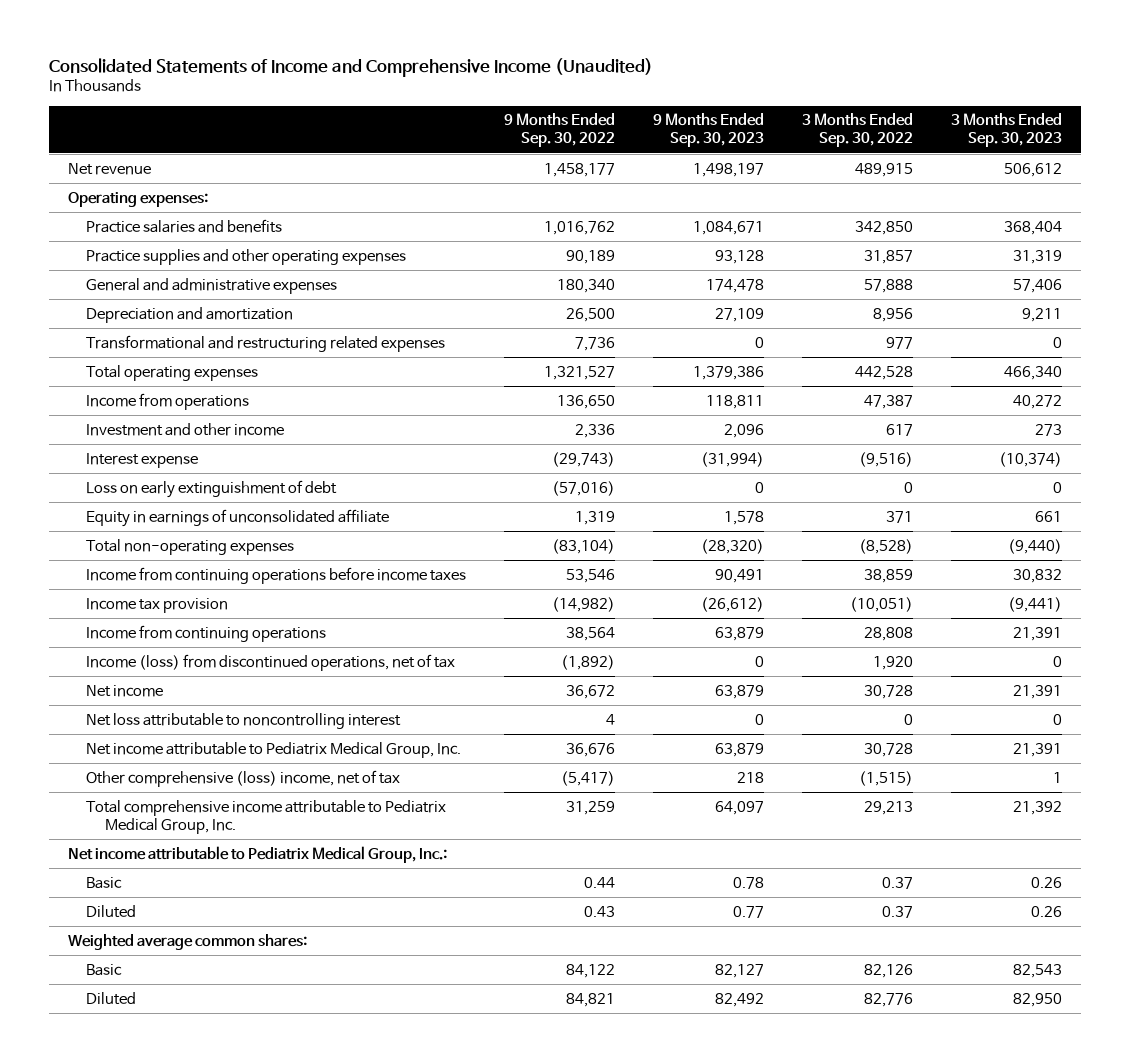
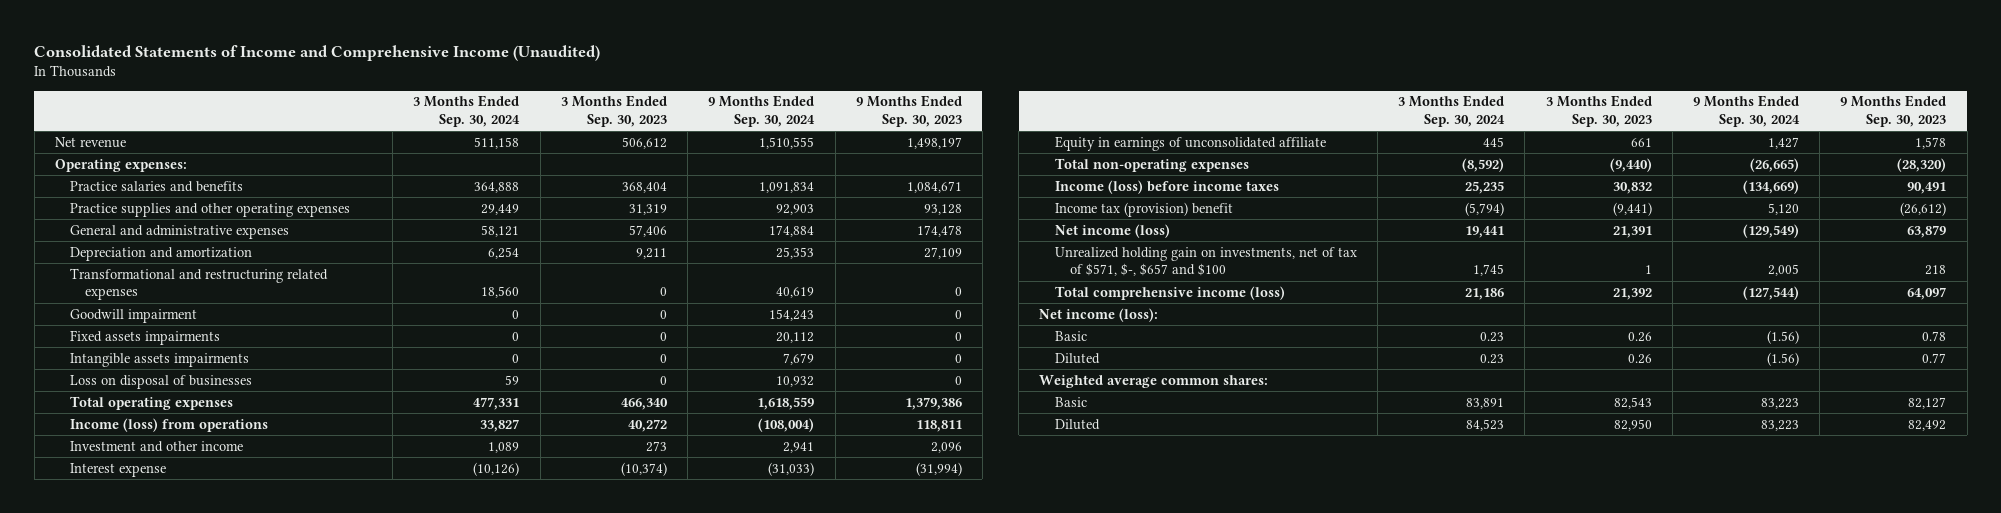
- | 9 Months Ended Sep. 30, 2022 | 9 Months Ended Sep. 30, 2023 | 3 Months Ended Sep. 30, 2022 | 3 Months Ended Sep. 30, 2023
+ | 3 Months Ended Sep. 30, 2024 | 3 Months Ended Sep. 30, 2023 | 9 Months Ended Sep. 30, 2024 | 9 Months Ended Sep. 30, 2023
+ Goodwill impairment | 0 | 0 | 154,243 | 0
+ Fixed assets impairments | 0 | 0 | 20,112 | 0
+ Intangible assets impairments | 0 | 0 | 7,679 | 0
+ Loss on disposal of businesses | 59 | 0 | 10,932 | 0
- Income from operations | 136,650 | 118,811 | 47,387 | 40,272
+ Income (loss) from operations | 33,827 | 40,272 | (108,004) | 118,811
- Loss on early extinguishment of debt | (57,016) | 0 | 0 | 0
- Income from continuing operations before income taxes | 53,546 | 90,491 | 38,859 | 30,832
- Income tax provision | (14,982) | (26,612) | (10,051) | (9,441)
- Income from continuing operations | 38,564 | 63,879 | 28,808 | 21,391
- Income (loss) from discontinued operations, net of tax | (1,892) | 0 | 1,920 | 0
- Net income | 36,672 | 63,879 | 30,728 | 21,391
- Net loss attributable to noncontrolling interest | 4 | 0 | 0 | 0
- Net income attributable to Pediatrix Medical Group, Inc. | 36,676 | 63,879 | 30,728 | 21,391
- Other comprehensive (loss) income, net of tax | (5,417) | 218 | (1,515) | 1
- Total comprehensive income attributable to Pediatrix Medical Group, Inc. | 31,259 | 64,097 | 29,213 | 21,392
- Net income attributable to Pediatrix Medical Group, Inc.:
+ Income (loss) before income taxes | 25,235 | 30,832 | (134,669) | 90,491
+ Income tax (provision) benefit | (5,794) | (9,441) | 5,120 | (26,612)
+ Net income (loss) | 19,441 | 21,391 | (129,549) | 63,879
+ Unrealized holding gain on investments, net of tax of $571, $-, $657 and $100 | 1,745 | 1 | 2,005 | 218
+ Total comprehensive income (loss) | 21,186 | 21,392 | (127,544) | 64,097
+ Net income (loss):

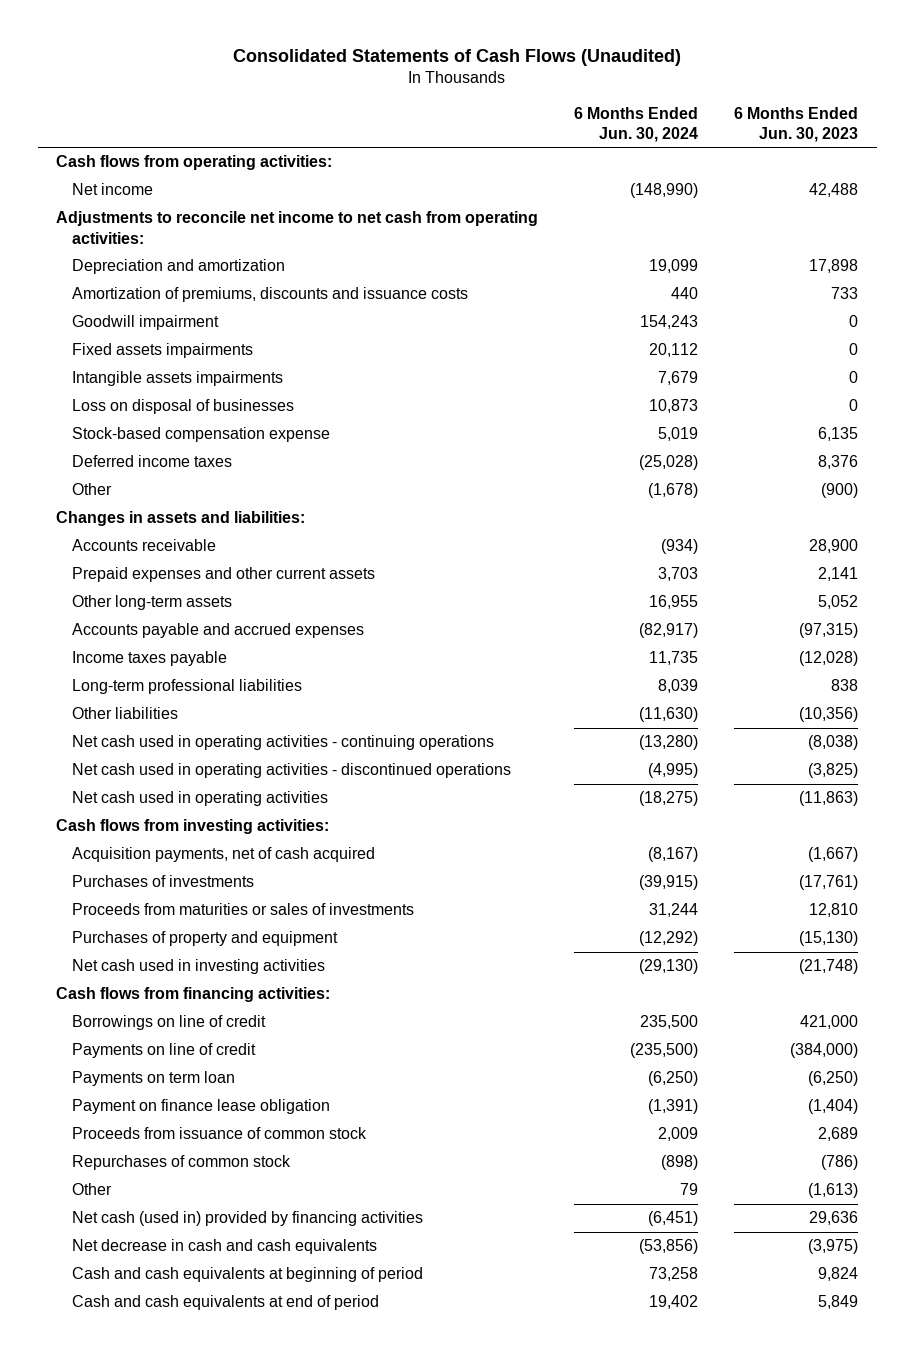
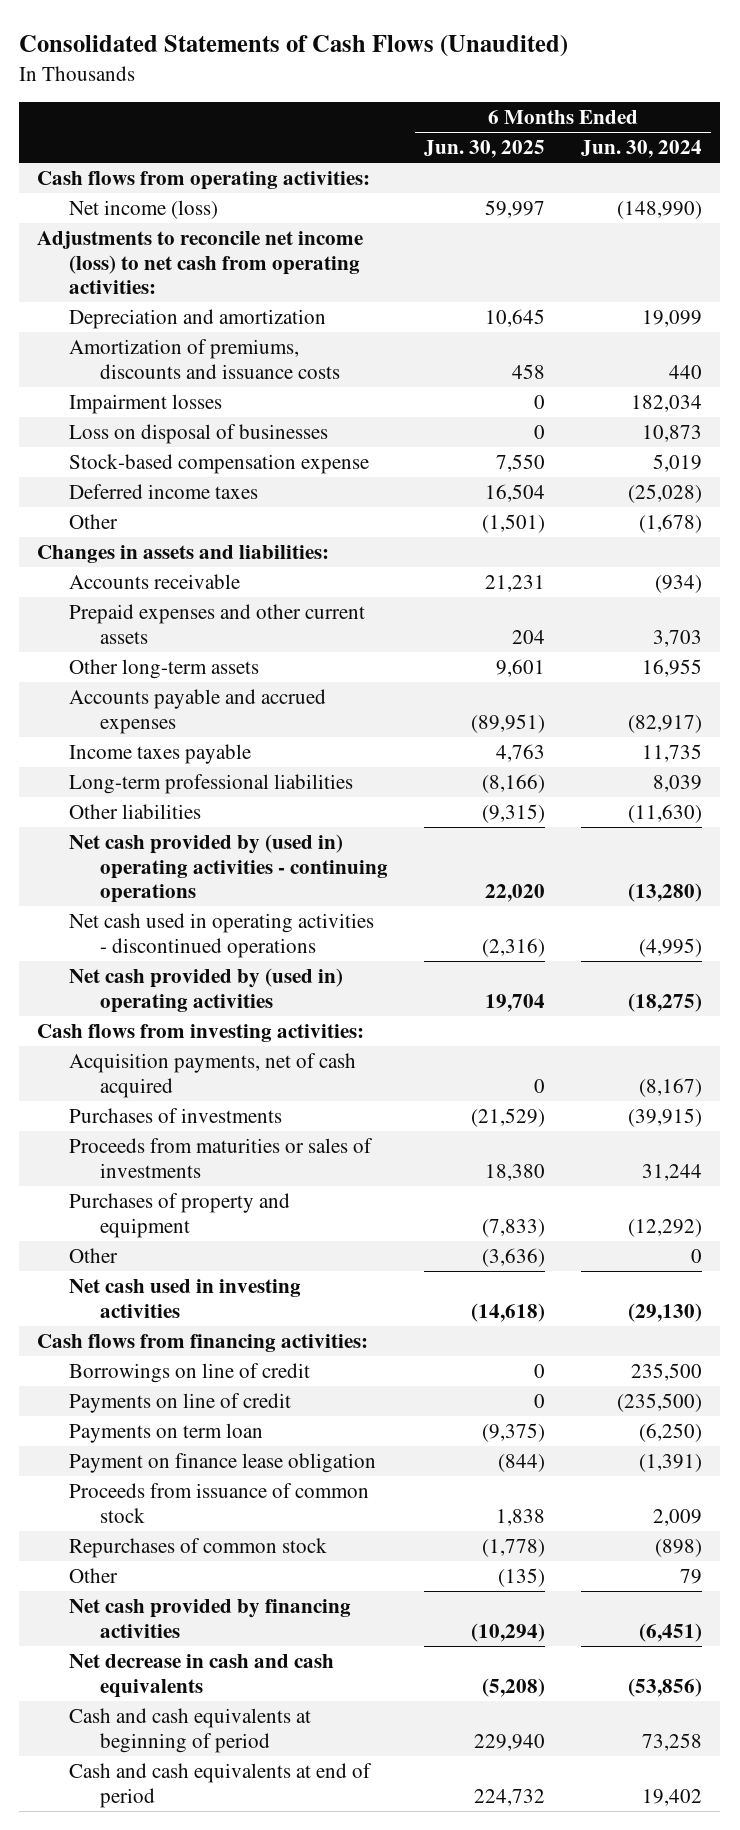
- | 6 Months Ended Jun. 30, 2024 | 6 Months Ended Jun. 30, 2023
+ | 6 Months Ended Jun. 30, 2025 | 6 Months Ended Jun. 30, 2024
- Net income | (148,990) | 42,488
- Adjustments to reconcile net income to net cash from operating activities:
+ Net income (loss) | 59,997 | (148,990)
+ Adjustments to reconcile net income (loss) to net cash from operating activities:
- Goodwill impairment | 154,243 | 0
- Fixed assets impairments | 20,112 | 0
- Intangible assets impairments | 7,679 | 0
+ Impairment losses | 0 | 182,034
- Net cash used in operating activities - continuing operations | (13,280) | (8,038)
+ Net cash provided by (used in) operating activities - continuing operations | 22,020 | (13,280)
- Net cash used in operating activities | (18,275) | (11,863)
+ Net cash provided by (used in) operating activities | 19,704 | (18,275)
+ Other | (3,636) | 0
- Net cash (used in) provided by financing activities | (6,451) | 29,636
+ Net cash provided by financing activities | (10,294) | (6,451)

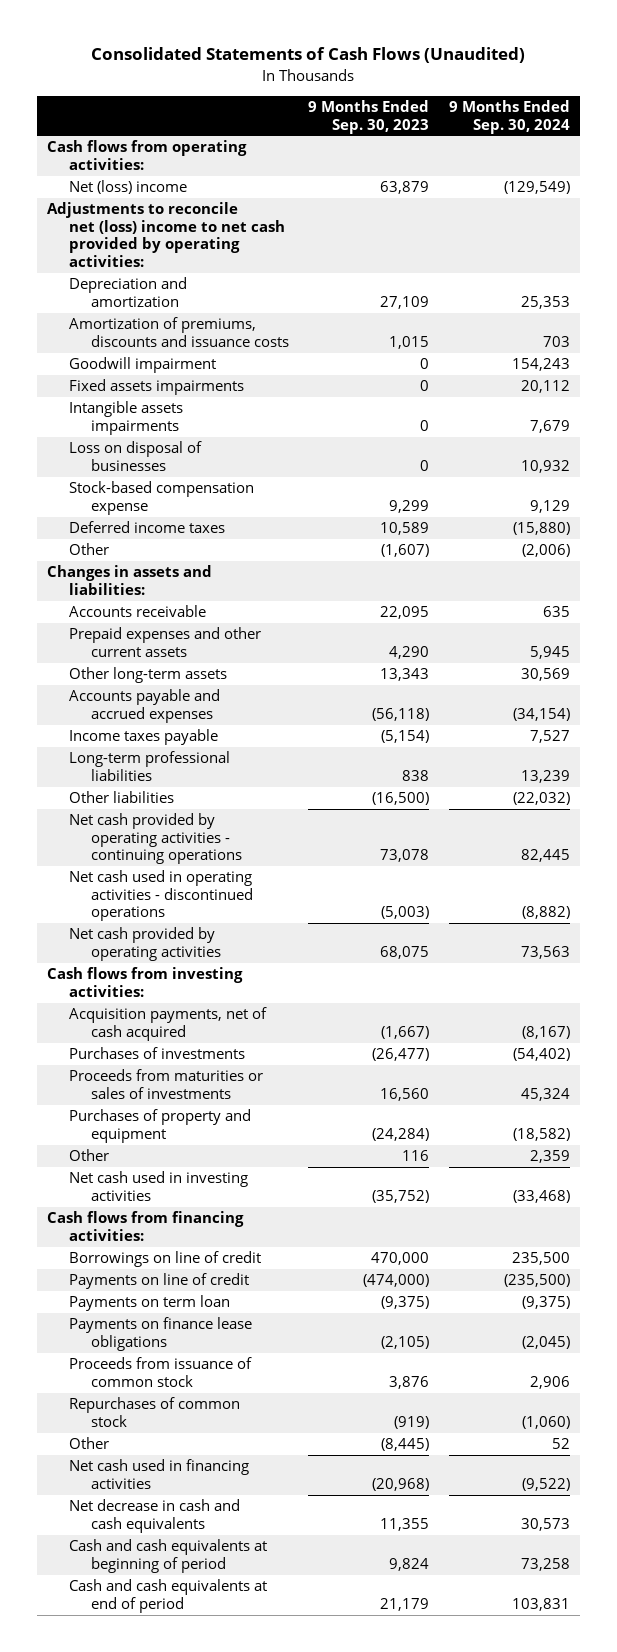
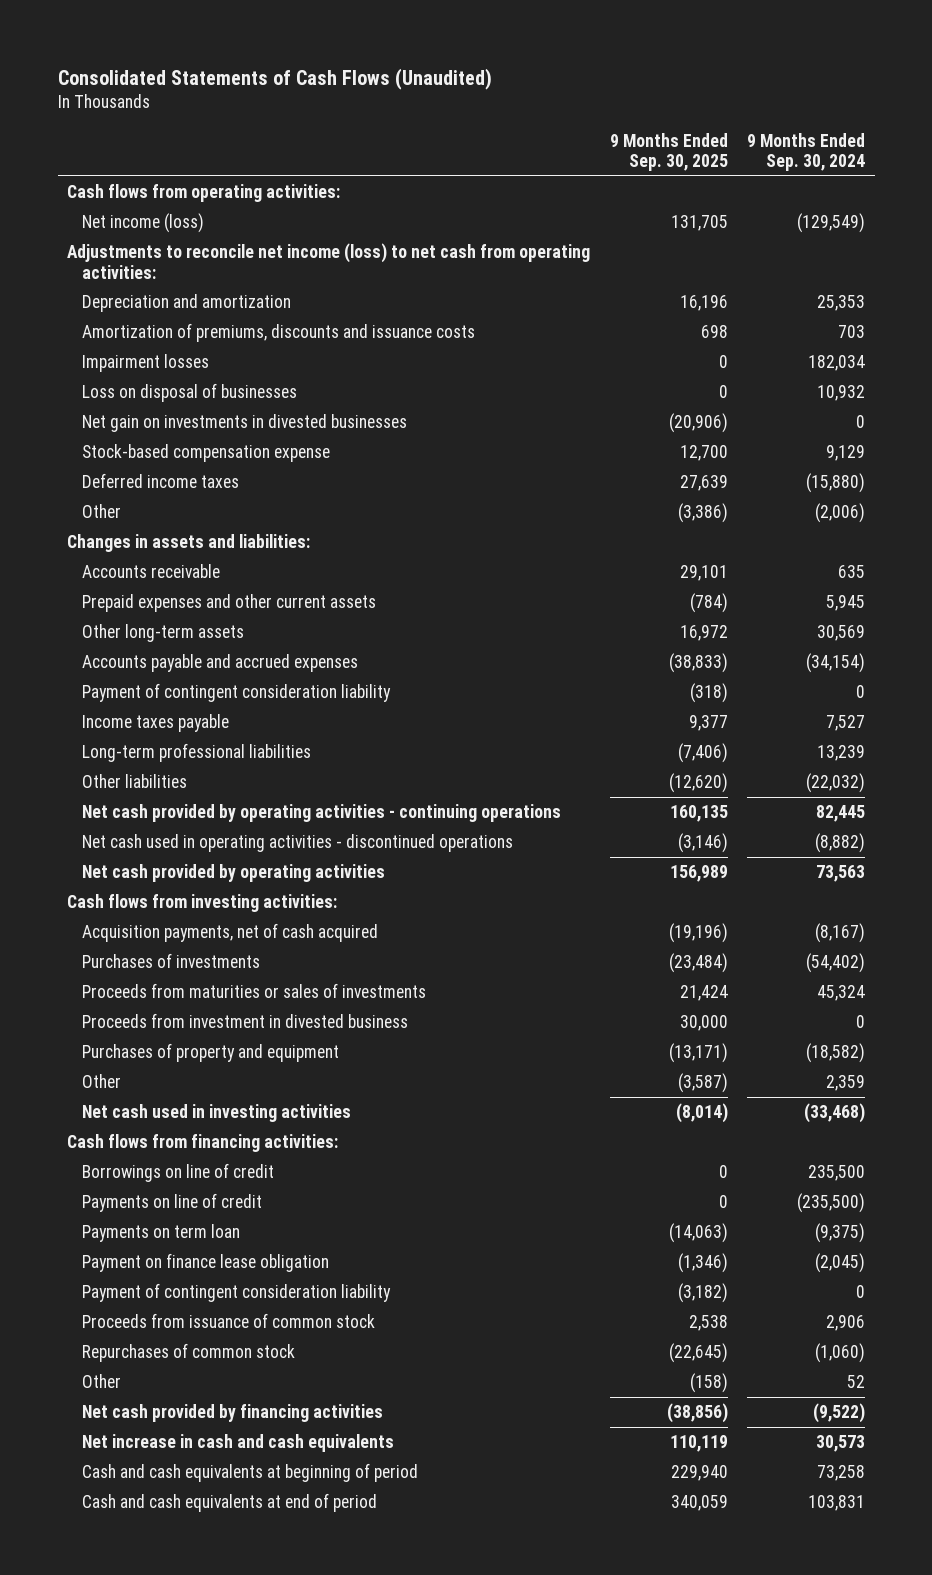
- | 9 Months Ended Sep. 30, 2023 | 9 Months Ended Sep. 30, 2024
+ | 9 Months Ended Sep. 30, 2025 | 9 Months Ended Sep. 30, 2024
- Net (loss) income | 63,879 | (129,549)
- Adjustments to reconcile net (loss) income to net cash provided by operating activities:
+ Net income (loss) | 131,705 | (129,549)
+ Adjustments to reconcile net income (loss) to net cash from operating activities:
- Goodwill impairment | 0 | 154,243
- Fixed assets impairments | 0 | 20,112
- Intangible assets impairments | 0 | 7,679
+ Impairment losses | 0 | 182,034
+ Net gain on investments in divested businesses | (20,906) | 0
+ Payment of contingent consideration liability | (318) | 0
+ Proceeds from investment in divested business | 30,000 | 0
- Payments on finance lease obligations | (2,105) | (2,045)
+ Payment on finance lease obligation | (1,346) | (2,045)
+ Payment of contingent consideration liability | (3,182) | 0
- Net cash used in financing activities | (20,968) | (9,522)
- Net decrease in cash and cash equivalents | 11,355 | 30,573
+ Net cash provided by financing activities | (38,856) | (9,522)
+ Net increase in cash and cash equivalents | 110,119 | 30,573

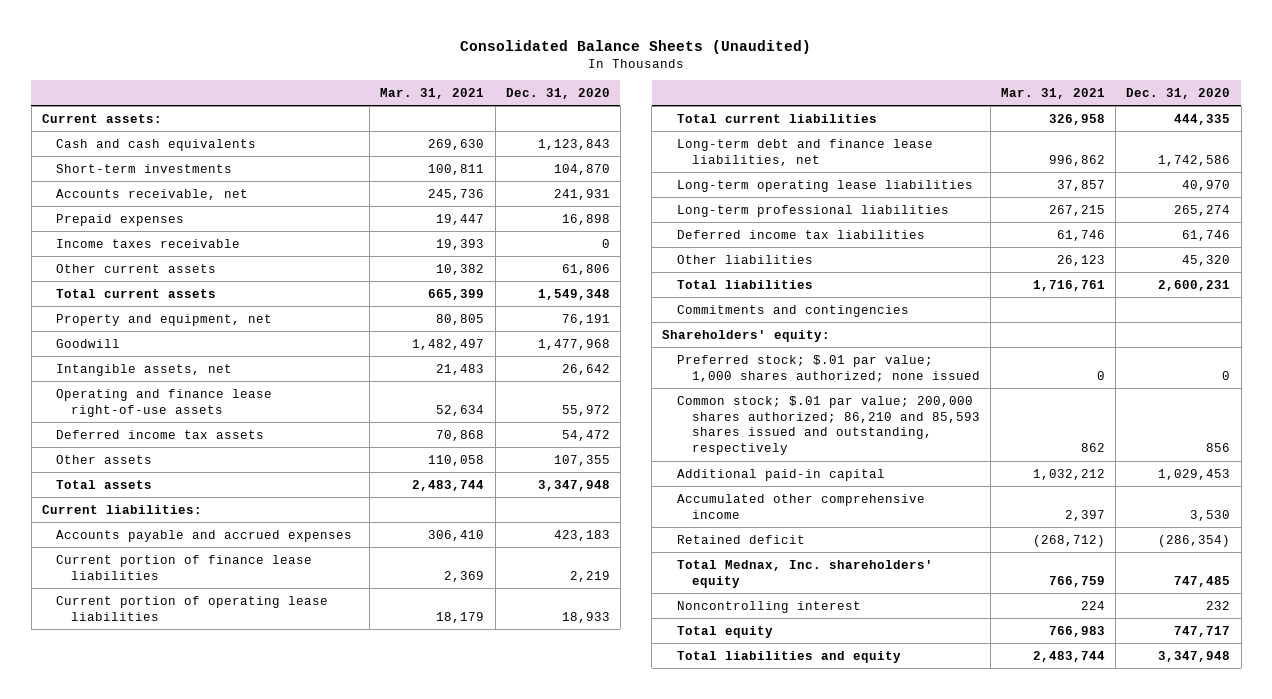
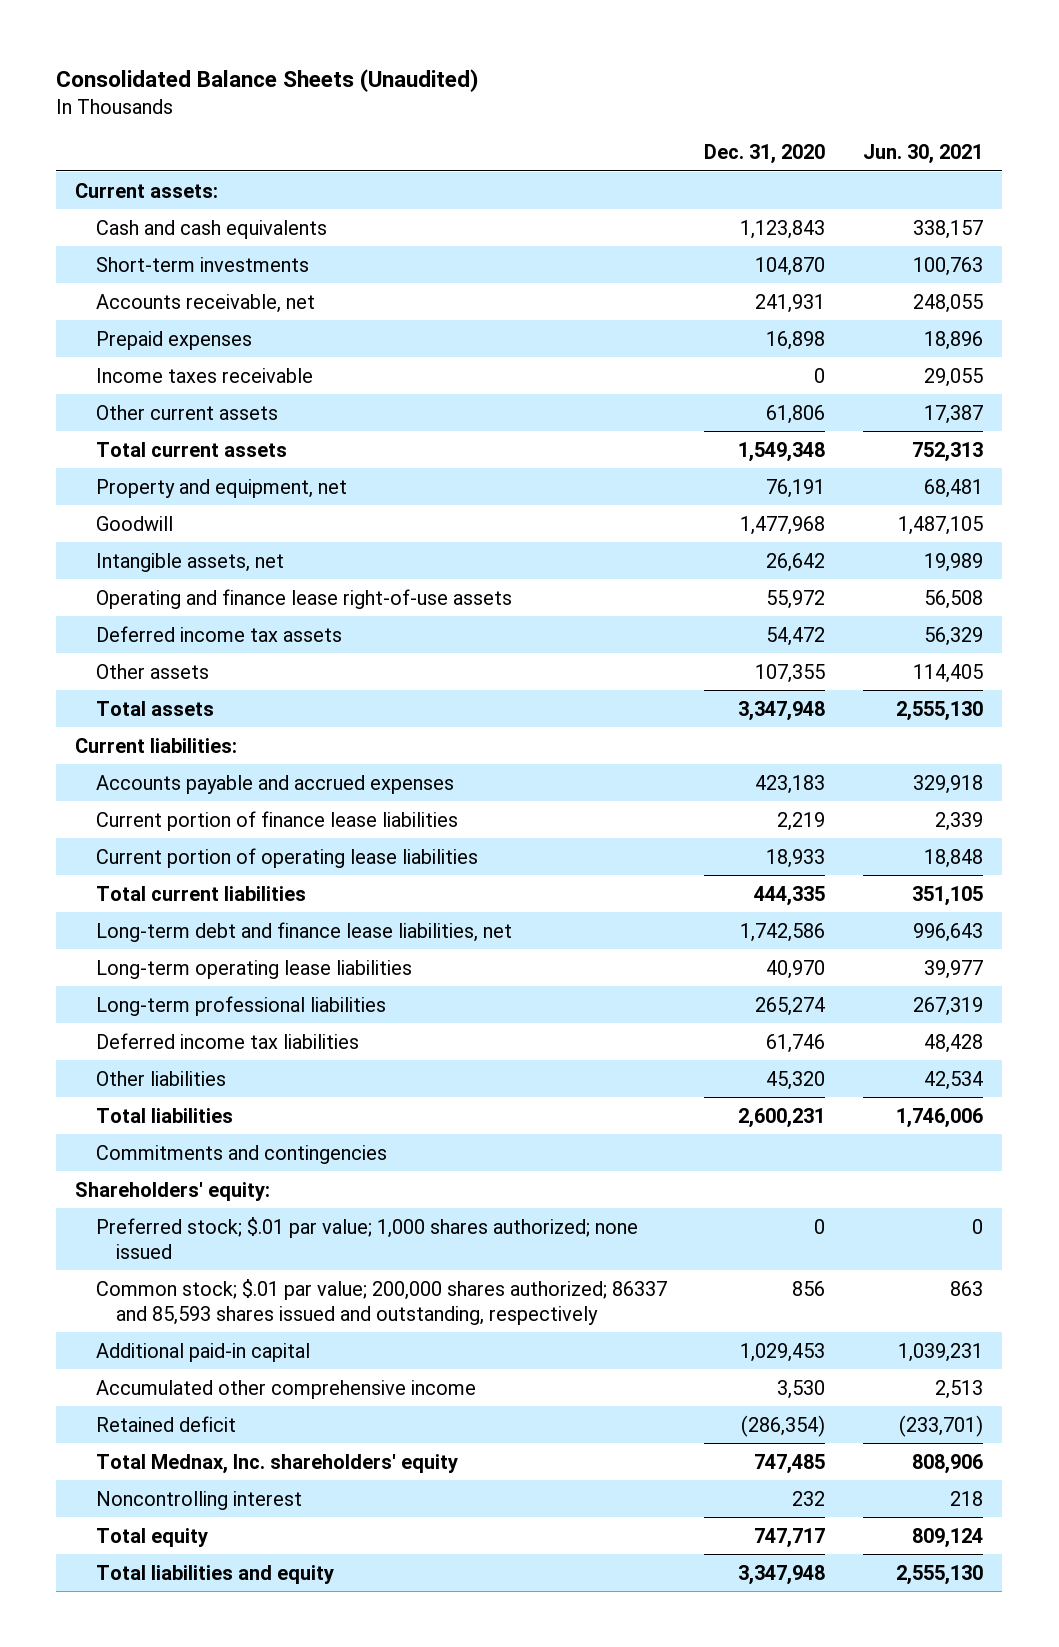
- | Mar. 31, 2021 | Dec. 31, 2020
+ | Dec. 31, 2020 | Jun. 30, 2021
- Common stock; $.01 par value; 200,000 shares authorized; 86,210 and 85,593 shares issued and outstanding, respectively | 862 | 856
+ Common stock; $.01 par value; 200,000 shares authorized; 86337 and 85,593 shares issued and outstanding, respectively | 856 | 863

